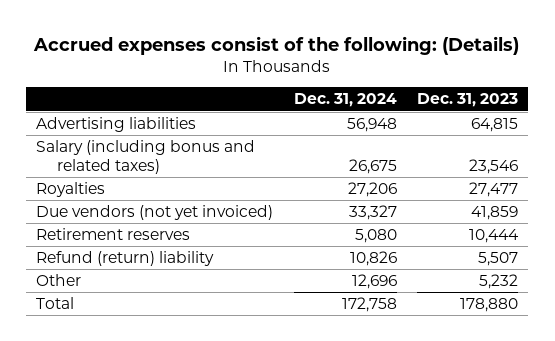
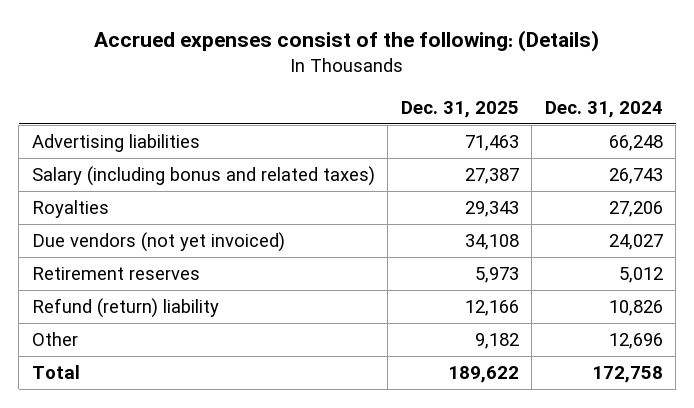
- | Dec. 31, 2024 | Dec. 31, 2023
+ | Dec. 31, 2025 | Dec. 31, 2024
- Advertising liabilities | 56,948 | 64,815
- Salary (including bonus and related taxes) | 26,675 | 23,546
+ Advertising liabilities | 71,463 | 66,248
+ Salary (including bonus and related taxes) | 27,387 | 26,743
- Due vendors (not yet invoiced) | 33,327 | 41,859
- Retirement reserves | 5,080 | 10,444
+ Due vendors (not yet invoiced) | 34,108 | 24,027
+ Retirement reserves | 5,973 | 5,012

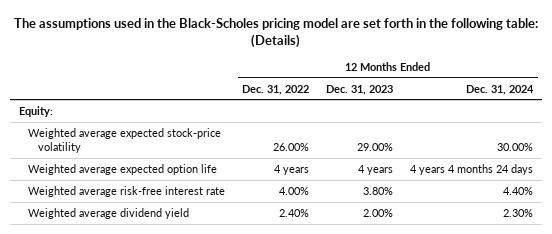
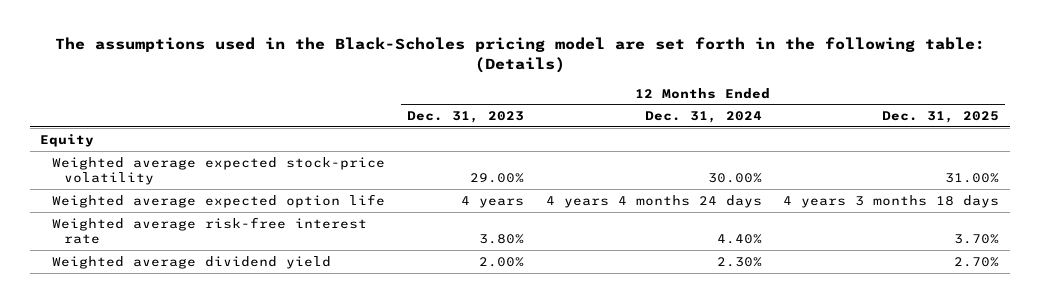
- | 12 Months Ended Dec. 31, 2022 | 12 Months Ended Dec. 31, 2023 | 12 Months Ended Dec. 31, 2024
+ | 12 Months Ended Dec. 31, 2023 | 12 Months Ended Dec. 31, 2024 | 12 Months Ended Dec. 31, 2025
- Equity:
+ Equity

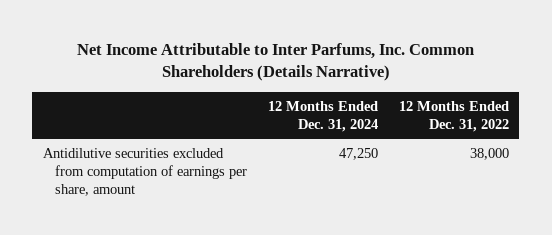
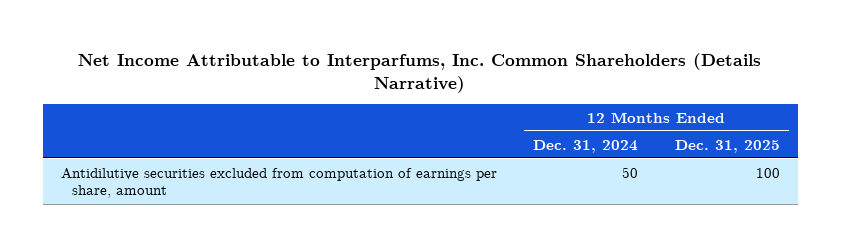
- Net Income Attributable to Inter Parfums, Inc. Common Shareholders (Details Narrative)
+ Net Income Attributable to Interparfums, Inc. Common Shareholders (Details Narrative)
- | 12 Months Ended Dec. 31, 2024 | 12 Months Ended Dec. 31, 2022
+ | 12 Months Ended Dec. 31, 2024 | 12 Months Ended Dec. 31, 2025
- Antidilutive securities excluded from computation of earnings per share, amount | 47,250 | 38,000
+ Antidilutive securities excluded from computation of earnings per share, amount | 50 | 100

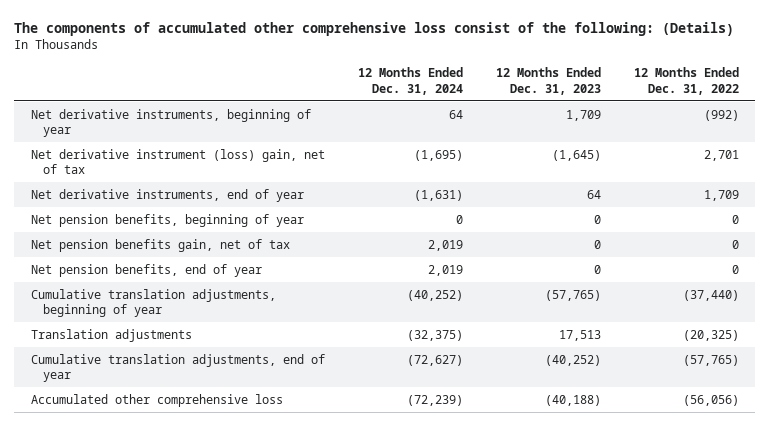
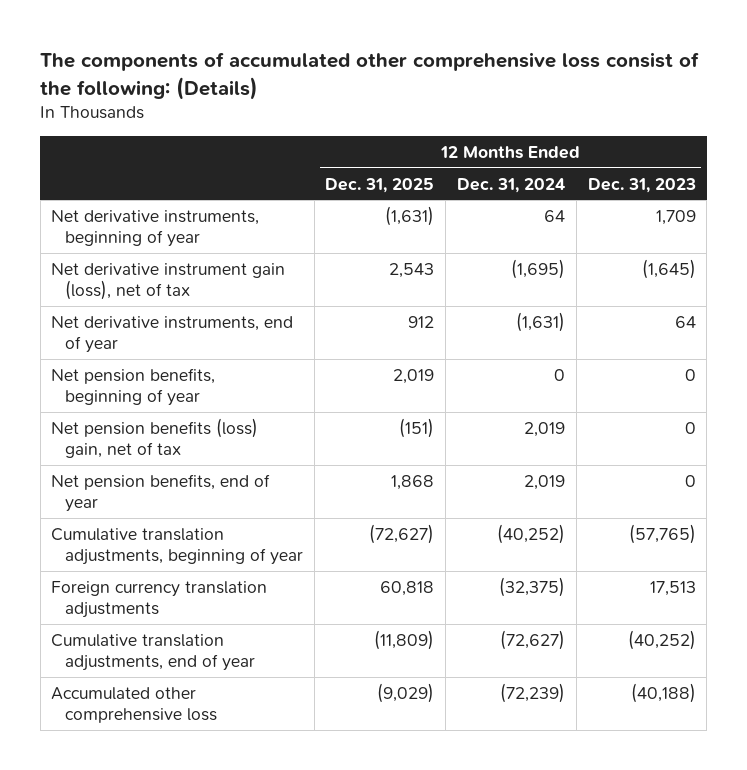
- | 12 Months Ended Dec. 31, 2024 | 12 Months Ended Dec. 31, 2023 | 12 Months Ended Dec. 31, 2022
+ | 12 Months Ended Dec. 31, 2025 | 12 Months Ended Dec. 31, 2024 | 12 Months Ended Dec. 31, 2023
- Net derivative instrument (loss) gain, net of tax | (1,695) | (1,645) | 2,701
+ Net derivative instrument gain (loss), net of tax | 2,543 | (1,695) | (1,645)
- Net pension benefits gain, net of tax | 2,019 | 0 | 0
+ Net pension benefits (loss) gain, net of tax | (151) | 2,019 | 0
- Translation adjustments | (32,375) | 17,513 | (20,325)
+ Foreign currency translation adjustments | 60,818 | (32,375) | 17,513

